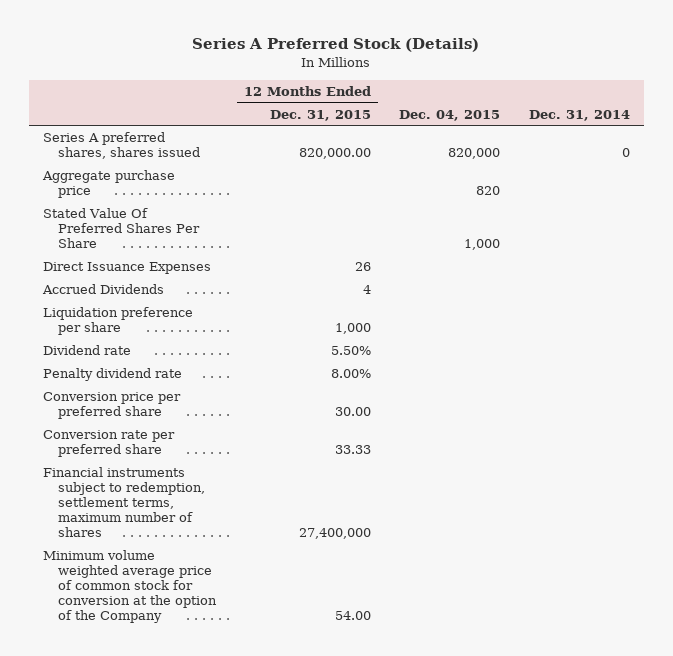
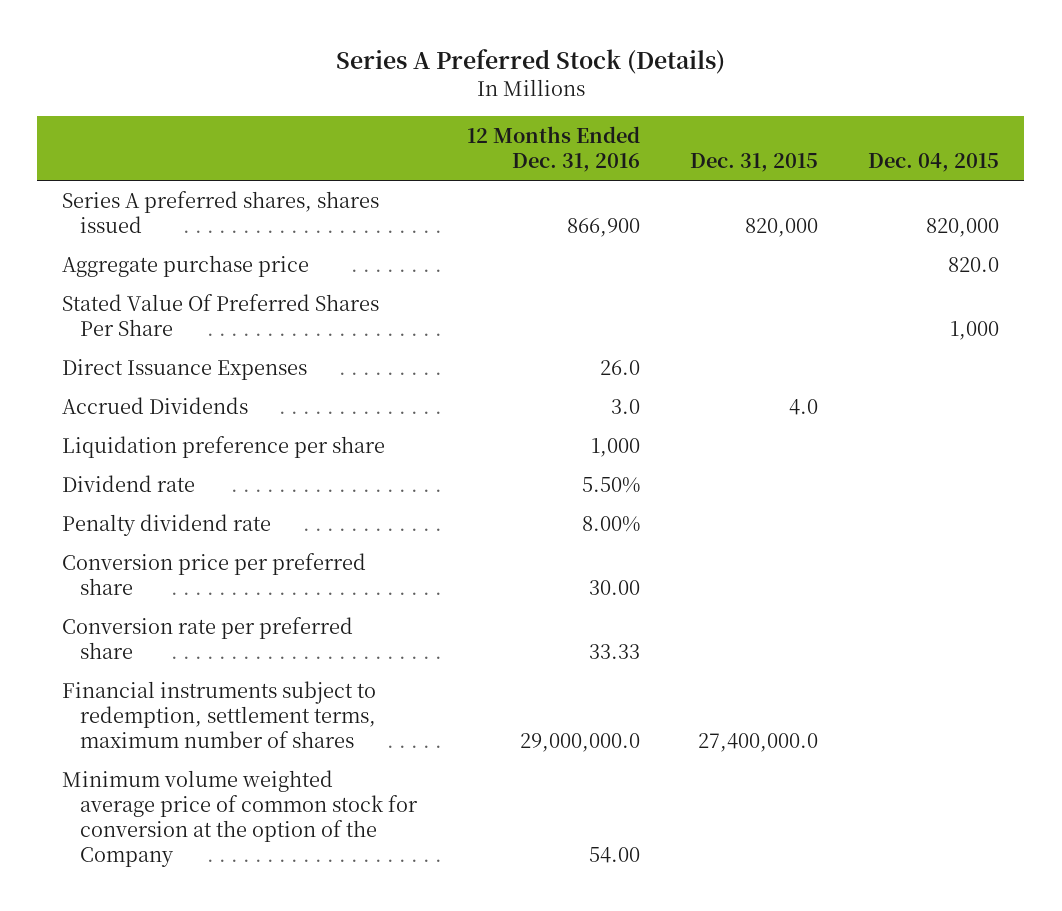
- | 12 Months Ended Dec. 31, 2015 | Dec. 04, 2015 | Dec. 31, 2014
+ | 12 Months Ended Dec. 31, 2016 | Dec. 31, 2015 | Dec. 04, 2015
- Aggregate purchase price | | 820 |
+ Aggregate purchase price | | | 820.0

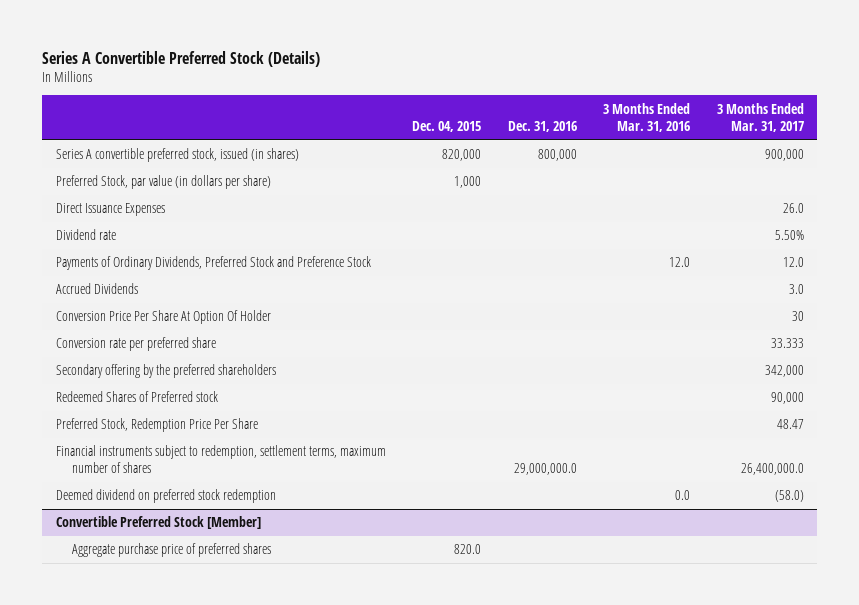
- Series A Preferred Stock (Details)
+ Series A Convertible Preferred Stock (Details)
- | 12 Months Ended Dec. 31, 2016 | Dec. 31, 2015 | Dec. 04, 2015
+ | Dec. 04, 2015 | Dec. 31, 2016 | 3 Months Ended Mar. 31, 2016 | 3 Months Ended Mar. 31, 2017
- Series A preferred shares, shares issued | 866,900 | 820,000 | 820,000
- Aggregate purchase price | | | 820.0
- Stated Value Of Preferred Shares Per Share | | | 1,000
+ Series A convertible preferred stock, issued (in shares) | 820,000 | 800,000 | | 900,000
+ Preferred Stock, par value (in dollars per share) | 1,000 | | |
- Liquidation preference per share | 1,000 | |
- Penalty dividend rate | 8.00% | |
- Conversion price per preferred share | 30.00 | |
+ Payments of Ordinary Dividends, Preferred Stock and Preference Stock | | | 12.0 | 12.0
moved down: Accrued Dividends | | | | 3.0
+ Conversion Price Per Share At Option Of Holder | | | | 30
+ Secondary offering by the preferred shareholders | | | | 342,000
+ Redeemed Shares of Preferred stock | | | | 90,000
+ Preferred Stock, Redemption Price Per Share | | | | 48.47
- Minimum volume weighted average price of common stock for conversion at the option of the Company | 54.00 | |
+ Deemed dividend on preferred stock redemption | | | 0.0 | (58.0)
+ Convertible Preferred Stock [Member]
+ Aggregate purchase price of preferred shares | 820.0 | | |

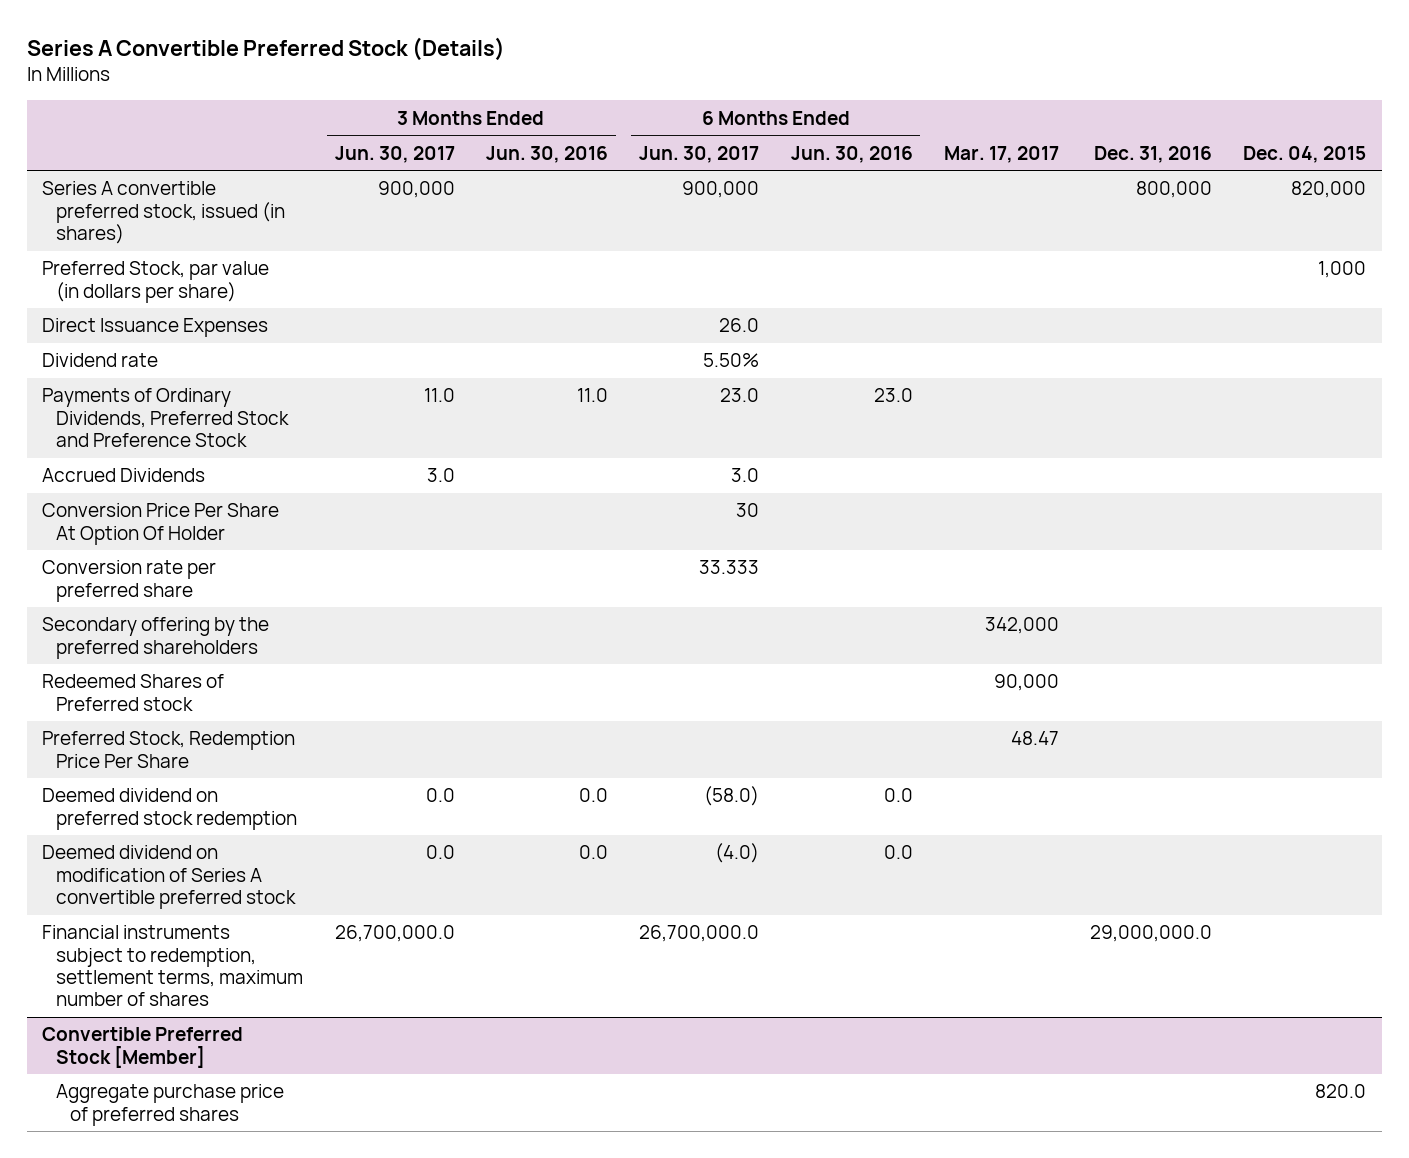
- | Dec. 04, 2015 | Dec. 31, 2016 | 3 Months Ended Mar. 31, 2016 | 3 Months Ended Mar. 31, 2017
+ | 3 Months Ended Jun. 30, 2017 | 3 Months Ended Jun. 30, 2016 | 6 Months Ended Jun. 30, 2017 | 6 Months Ended Jun. 30, 2016 | Mar. 17, 2017 | Dec. 31, 2016 | Dec. 04, 2015
+ Deemed dividend on modification of Series A convertible preferred stock | 0.0 | 0.0 | (4.0) | 0.0 | | |
moved down: Financial instruments subject to redemption, settlement terms, maximum number of shares | 26,700,000.0 | | 26,700,000.0 | | | 29,000,000.0 |

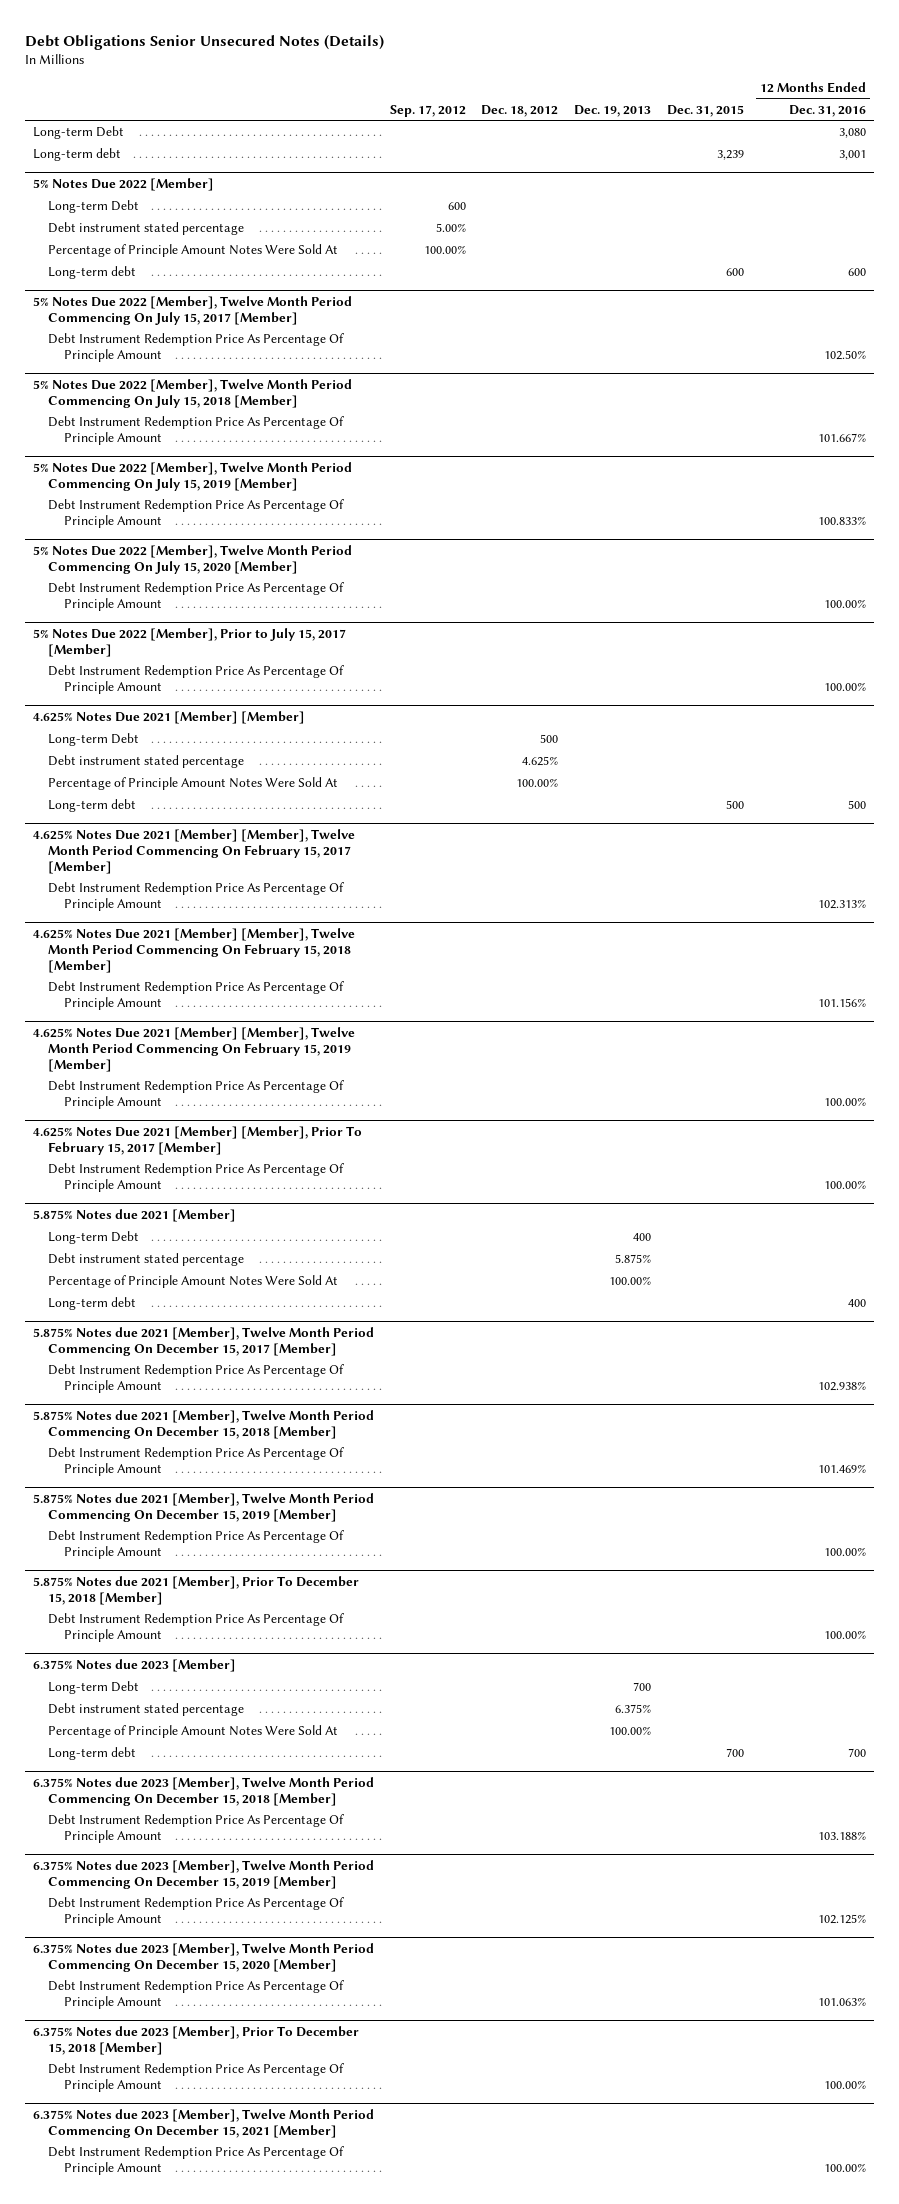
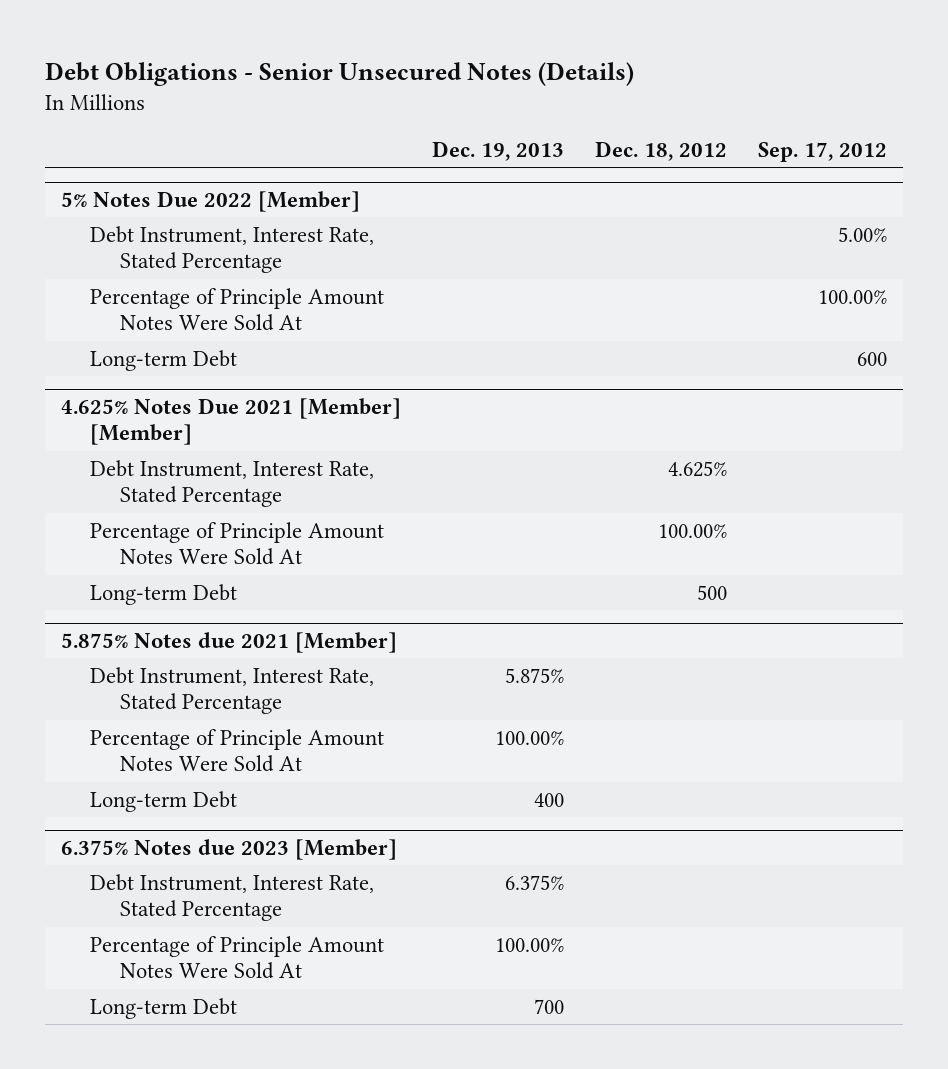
- Debt Obligations Senior Unsecured Notes (Details)
+ Debt Obligations - Senior Unsecured Notes (Details)
- | Sep. 17, 2012 | Dec. 18, 2012 | Dec. 19, 2013 | Dec. 31, 2015 | 12 Months Ended Dec. 31, 2016
+ | Dec. 19, 2013 | Dec. 18, 2012 | Sep. 17, 2012
- Long-term Debt | | | | | 3,080
- Long-term debt | | | | 3,239 | 3,001
@ 5% Notes Due 2022 [Member]
- Debt instrument stated percentage | 5.00% | | | |
+ Debt Instrument, Interest Rate, Stated Percentage | | | 5.00%
- Long-term debt | | | | 600 | 600
- 5% Notes Due 2022 [Member], Twelve Month Period Commencing On July 15, 2017 [Member]
- Debt Instrument Redemption Price As Percentage Of Principle Amount | | | | | 102.50%
- 5% Notes Due 2022 [Member], Twelve Month Period Commencing On July 15, 2018 [Member]
- Debt Instrument Redemption Price As Percentage Of Principle Amount | | | | | 101.667%
- 5% Notes Due 2022 [Member], Twelve Month Period Commencing On July 15, 2019 [Member]
- Debt Instrument Redemption Price As Percentage Of Principle Amount | | | | | 100.833%
- 5% Notes Due 2022 [Member], Twelve Month Period Commencing On July 15, 2020 [Member]
- Debt Instrument Redemption Price As Percentage Of Principle Amount | | | | | 100.00%
- 5% Notes Due 2022 [Member], Prior to July 15, 2017 [Member]
- Debt Instrument Redemption Price As Percentage Of Principle Amount | | | | | 100.00%
@ 5% Notes Due 2022 [Member]
moved down: Long-term Debt | | | 600
@ 4.625% Notes Due 2021 [Member] [Member]
- Debt instrument stated percentage | | 4.625% | | |
+ Debt Instrument, Interest Rate, Stated Percentage | | 4.625% |
- Long-term debt | | | | 500 | 500
- 4.625% Notes Due 2021 [Member] [Member], Twelve Month Period Commencing On February 15, 2017 [Member]
- Debt Instrument Redemption Price As Percentage Of Principle Amount | | | | | 102.313%
- 4.625% Notes Due 2021 [Member] [Member], Twelve Month Period Commencing On February 15, 2018 [Member]
- Debt Instrument Redemption Price As Percentage Of Principle Amount | | | | | 101.156%
- 4.625% Notes Due 2021 [Member] [Member], Twelve Month Period Commencing On February 15, 2019 [Member]
- Debt Instrument Redemption Price As Percentage Of Principle Amount | | | | | 100.00%
- 4.625% Notes Due 2021 [Member] [Member], Prior To February 15, 2017 [Member]
- Debt Instrument Redemption Price As Percentage Of Principle Amount | | | | | 100.00%
@ 4.625% Notes Due 2021 [Member] [Member]
moved down: Long-term Debt | | 500 |
@ 5.875% Notes due 2021 [Member]
- Debt instrument stated percentage | | | 5.875% | |
+ Debt Instrument, Interest Rate, Stated Percentage | 5.875% | |
- Long-term debt | | | | | 400
- 5.875% Notes due 2021 [Member], Twelve Month Period Commencing On December 15, 2017 [Member]
- Debt Instrument Redemption Price As Percentage Of Principle Amount | | | | | 102.938%
- 5.875% Notes due 2021 [Member], Twelve Month Period Commencing On December 15, 2018 [Member]
- Debt Instrument Redemption Price As Percentage Of Principle Amount | | | | | 101.469%
- 5.875% Notes due 2021 [Member], Twelve Month Period Commencing On December 15, 2019 [Member]
- Debt Instrument Redemption Price As Percentage Of Principle Amount | | | | | 100.00%
- 5.875% Notes due 2021 [Member], Prior To December 15, 2018 [Member]
- Debt Instrument Redemption Price As Percentage Of Principle Amount | | | | | 100.00%
@ 5.875% Notes due 2021 [Member]
moved down: Long-term Debt | 400 | |
@ 6.375% Notes due 2023 [Member]
- Debt instrument stated percentage | | | 6.375% | |
+ Debt Instrument, Interest Rate, Stated Percentage | 6.375% | |
- Long-term debt | | | | 700 | 700
- 6.375% Notes due 2023 [Member], Twelve Month Period Commencing On December 15, 2018 [Member]
- Debt Instrument Redemption Price As Percentage Of Principle Amount | | | | | 103.188%
- 6.375% Notes due 2023 [Member], Twelve Month Period Commencing On December 15, 2019 [Member]
- Debt Instrument Redemption Price As Percentage Of Principle Amount | | | | | 102.125%
- 6.375% Notes due 2023 [Member], Twelve Month Period Commencing On December 15, 2020 [Member]
- Debt Instrument Redemption Price As Percentage Of Principle Amount | | | | | 101.063%
- 6.375% Notes due 2023 [Member], Prior To December 15, 2018 [Member]
- Debt Instrument Redemption Price As Percentage Of Principle Amount | | | | | 100.00%
- 6.375% Notes due 2023 [Member], Twelve Month Period Commencing On December 15, 2021 [Member]
- Debt Instrument Redemption Price As Percentage Of Principle Amount | | | | | 100.00%
@ 6.375% Notes due 2023 [Member]
moved down: Long-term Debt | 700 | |

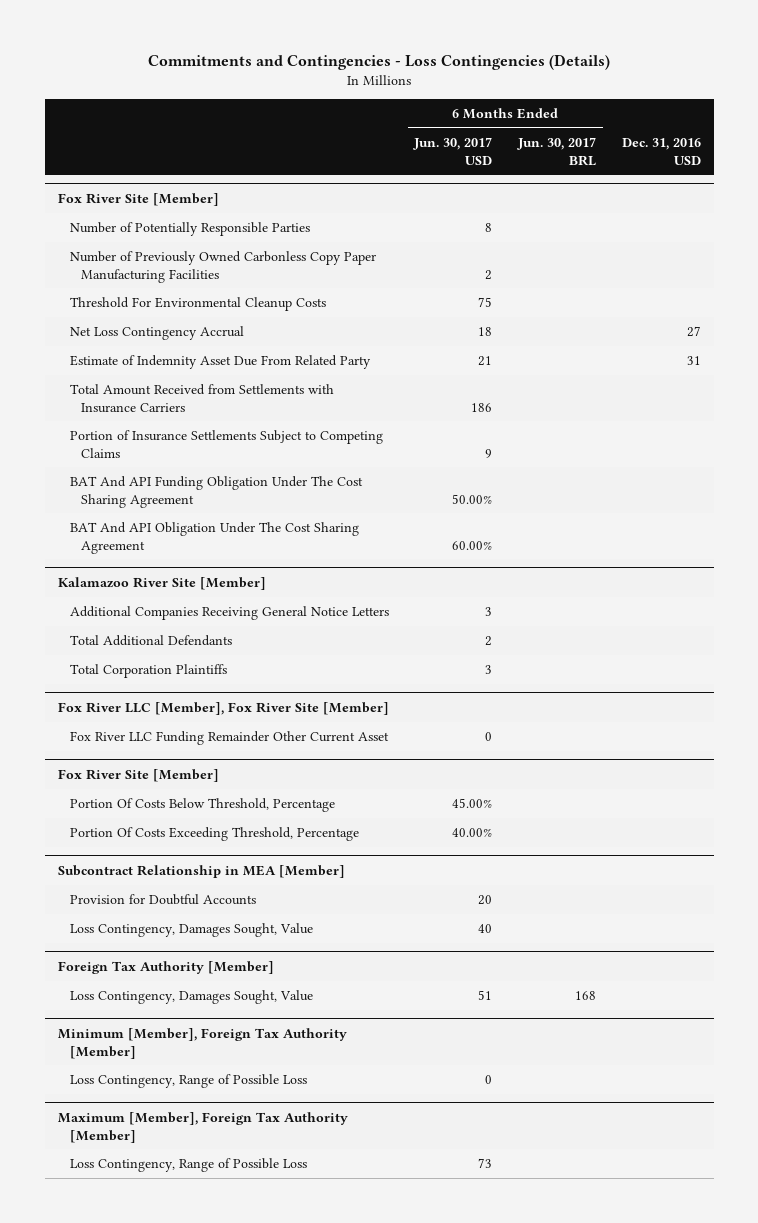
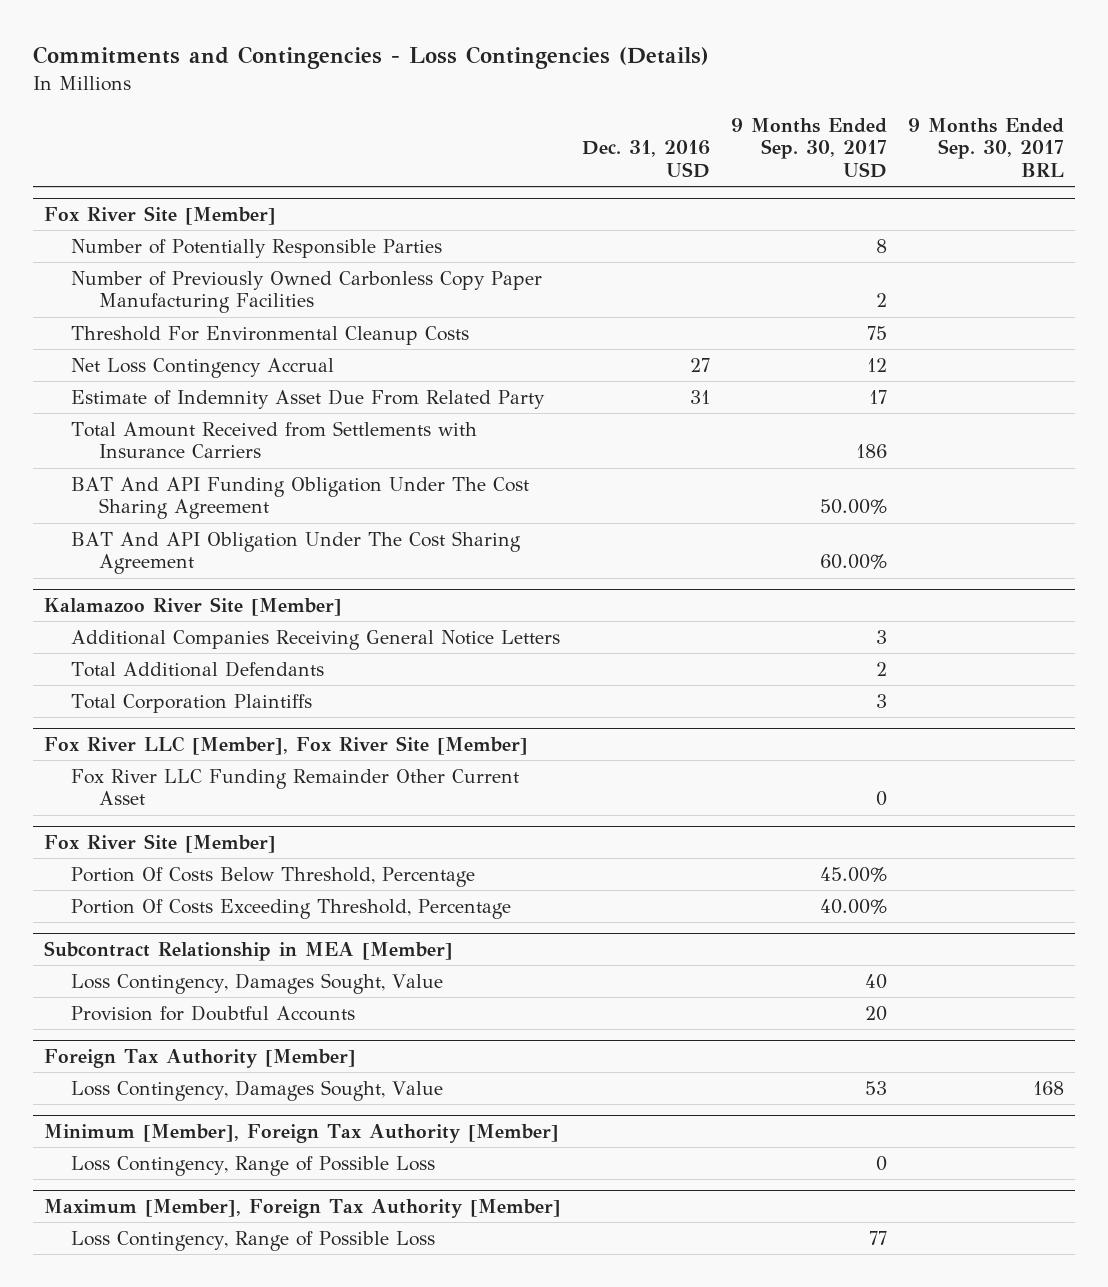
- | 6 Months Ended Jun. 30, 2017 USD | 6 Months Ended Jun. 30, 2017 BRL | Dec. 31, 2016 USD
+ | Dec. 31, 2016 USD | 9 Months Ended Sep. 30, 2017 USD | 9 Months Ended Sep. 30, 2017 BRL
@ Fox River Site [Member]
- Portion of Insurance Settlements Subject to Competing Claims | 9 | |
@ Subcontract Relationship in MEA [Member]
moved down: Provision for Doubtful Accounts | | 20 |

